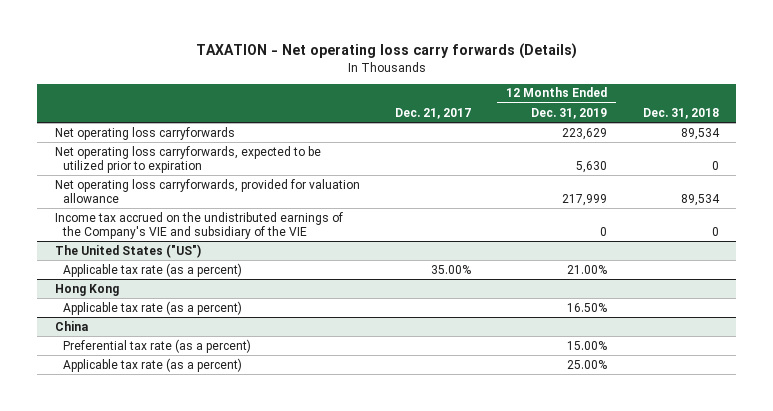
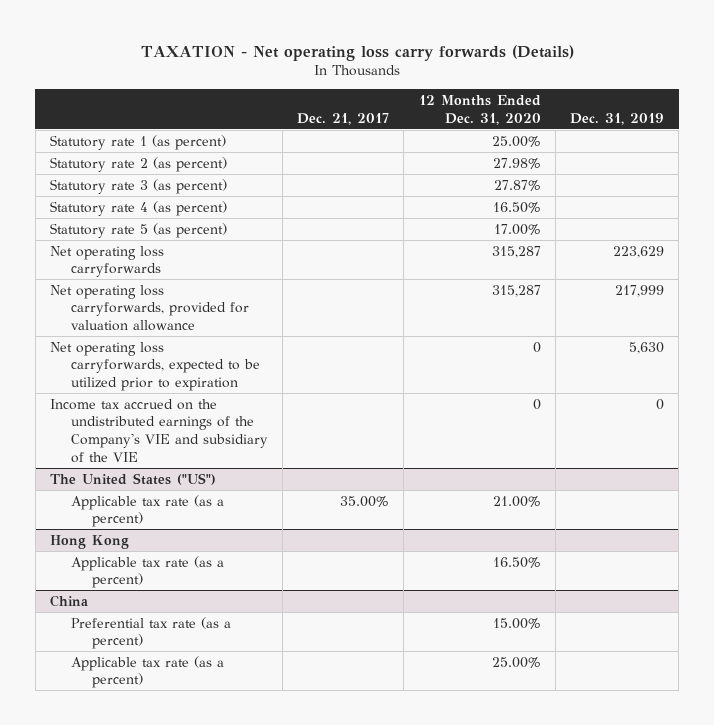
- | Dec. 21, 2017 | 12 Months Ended Dec. 31, 2019 | Dec. 31, 2018
+ | Dec. 21, 2017 | 12 Months Ended Dec. 31, 2020 | Dec. 31, 2019
+ Statutory rate 1 (as percent) | | 25.00% |
+ Statutory rate 2 (as percent) | | 27.98% |
+ Statutory rate 3 (as percent) | | 27.87% |
+ Statutory rate 4 (as percent) | | 16.50% |
+ Statutory rate 5 (as percent) | | 17.00% |
moved down: Net operating loss carryforwards, expected to be utilized prior to expiration | | 0 | 5,630

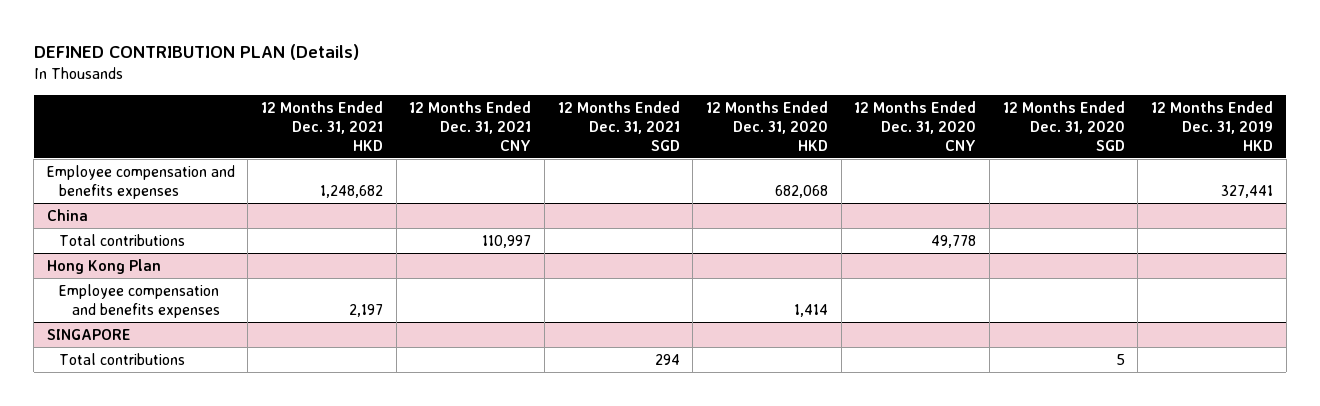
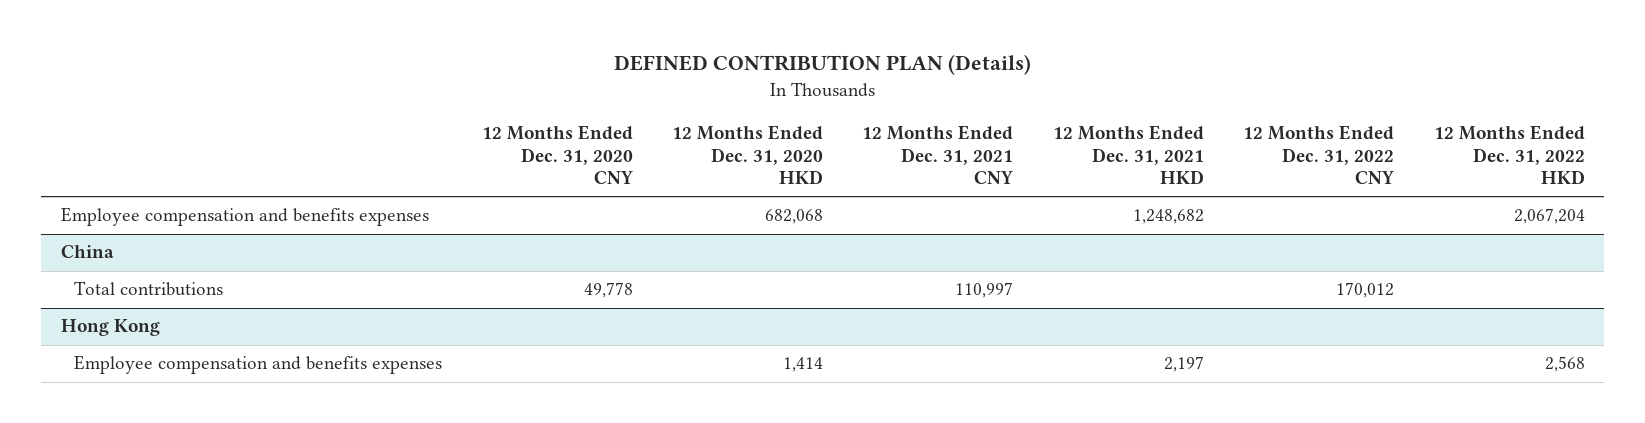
- | 12 Months Ended Dec. 31, 2021 HKD | 12 Months Ended Dec. 31, 2021 CNY | 12 Months Ended Dec. 31, 2021 SGD | 12 Months Ended Dec. 31, 2020 HKD | 12 Months Ended Dec. 31, 2020 CNY | 12 Months Ended Dec. 31, 2020 SGD | 12 Months Ended Dec. 31, 2019 HKD
+ | 12 Months Ended Dec. 31, 2020 CNY | 12 Months Ended Dec. 31, 2020 HKD | 12 Months Ended Dec. 31, 2021 CNY | 12 Months Ended Dec. 31, 2021 HKD | 12 Months Ended Dec. 31, 2022 CNY | 12 Months Ended Dec. 31, 2022 HKD
- Hong Kong Plan
+ Hong Kong
- SINGAPORE
- Total contributions | | | 294 | | | 5 |

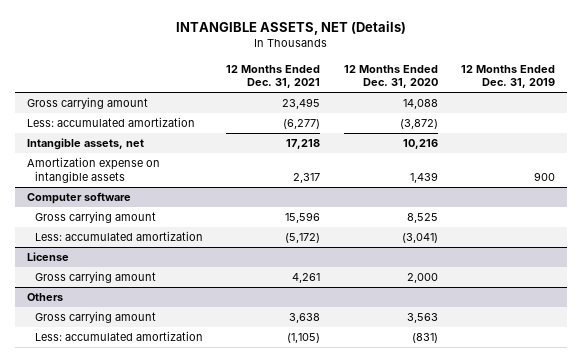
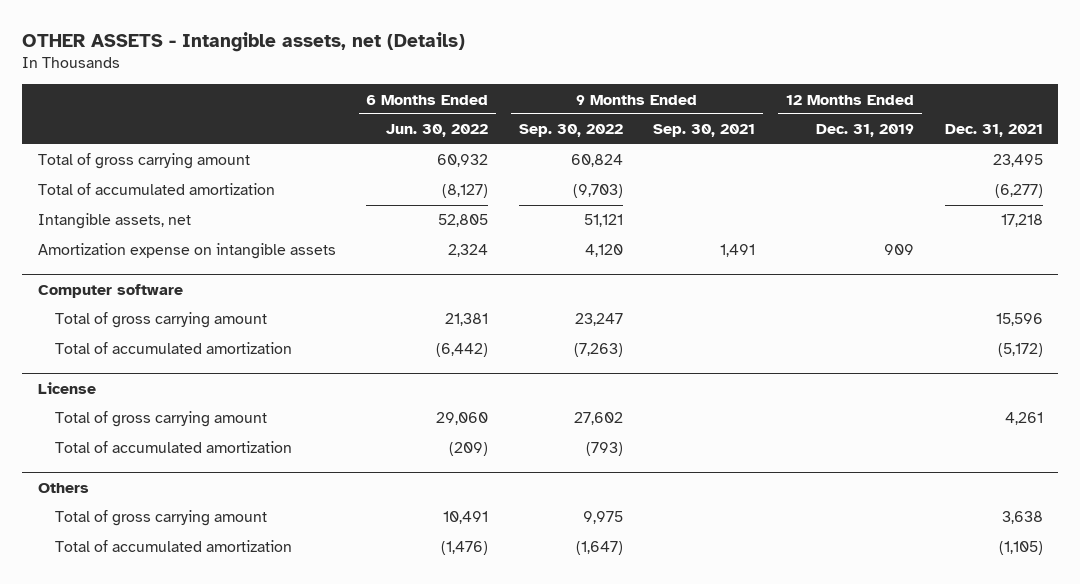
- INTANGIBLE ASSETS, NET (Details)
+ OTHER ASSETS - Intangible assets, net (Details)
- | 12 Months Ended Dec. 31, 2021 | 12 Months Ended Dec. 31, 2020 | 12 Months Ended Dec. 31, 2019
+ | 6 Months Ended Jun. 30, 2022 | 9 Months Ended Sep. 30, 2022 | 9 Months Ended Sep. 30, 2021 | 12 Months Ended Dec. 31, 2019 | Dec. 31, 2021
- Gross carrying amount | 23,495 | 14,088 |
- Less: accumulated amortization | (6,277) | (3,872) |
+ Total of gross carrying amount | 60,932 | 60,824 | | | 23,495
+ Total of accumulated amortization | (8,127) | (9,703) | | | (6,277)
- Amortization expense on intangible assets | 2,317 | 1,439 | 900
+ Amortization expense on intangible assets | 2,324 | 4,120 | 1,491 | 909 |
@ Computer software
- Gross carrying amount | 15,596 | 8,525 |
- Less: accumulated amortization | (5,172) | (3,041) |
+ Total of gross carrying amount | 21,381 | 23,247 | | | 15,596
+ Total of accumulated amortization | (6,442) | (7,263) | | | (5,172)
@ License
- Gross carrying amount | 4,261 | 2,000 |
+ Total of gross carrying amount | 29,060 | 27,602 | | | 4,261
+ Total of accumulated amortization | (209) | (793) | | |
@ Others
- Gross carrying amount | 3,638 | 3,563 |
- Less: accumulated amortization | (1,105) | (831) |
+ Total of gross carrying amount | 10,491 | 9,975 | | | 3,638
+ Total of accumulated amortization | (1,476) | (1,647) | | | (1,105)

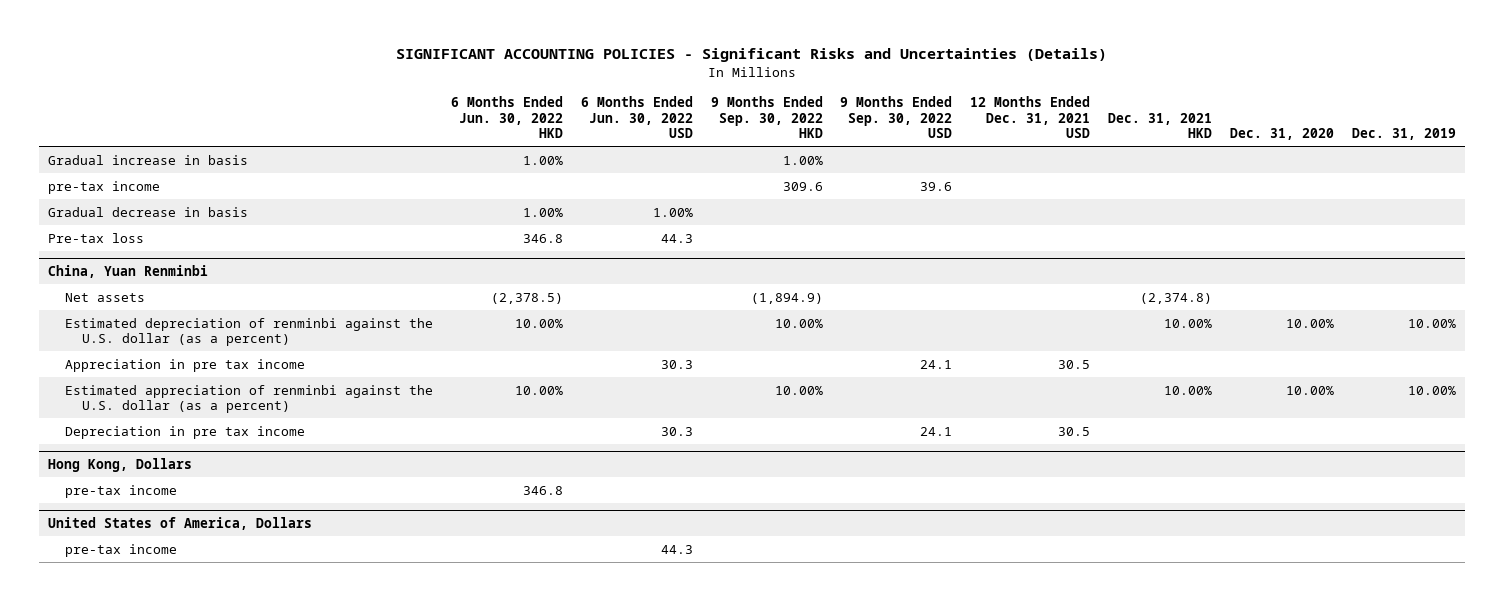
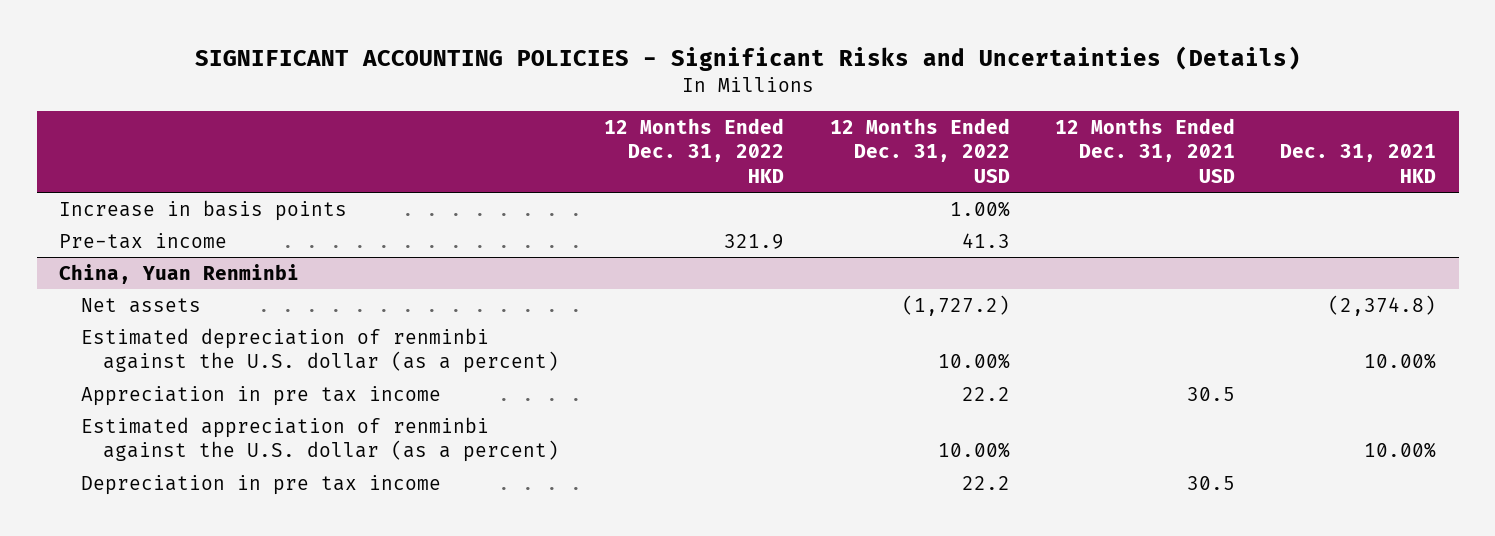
- | 6 Months Ended Jun. 30, 2022 HKD | 6 Months Ended Jun. 30, 2022 USD | 9 Months Ended Sep. 30, 2022 HKD | 9 Months Ended Sep. 30, 2022 USD | 12 Months Ended Dec. 31, 2021 USD | Dec. 31, 2021 HKD | Dec. 31, 2020 | Dec. 31, 2019
+ | 12 Months Ended Dec. 31, 2022 HKD | 12 Months Ended Dec. 31, 2022 USD | 12 Months Ended Dec. 31, 2021 USD | Dec. 31, 2021 HKD
- Gradual increase in basis | 1.00% | | 1.00% | | | | |
- pre-tax income | | | 309.6 | 39.6 | | | |
- Gradual decrease in basis | 1.00% | 1.00% | | | | | |
- Pre-tax loss | 346.8 | 44.3 | | | | | |
+ Increase in basis points | | 1.00% | |
+ Pre-tax income | 321.9 | 41.3 | |
- Hong Kong, Dollars
- pre-tax income | 346.8 | | | | | | |
- United States of America, Dollars
- pre-tax income | | 44.3 | | | | | |

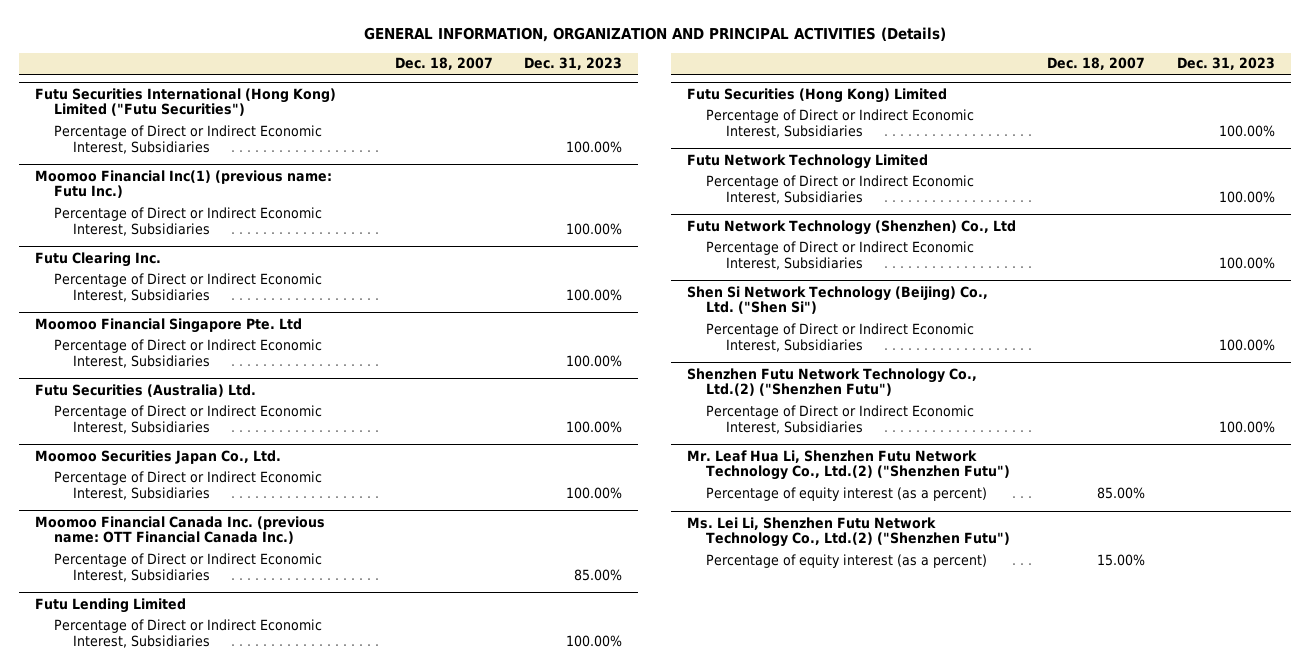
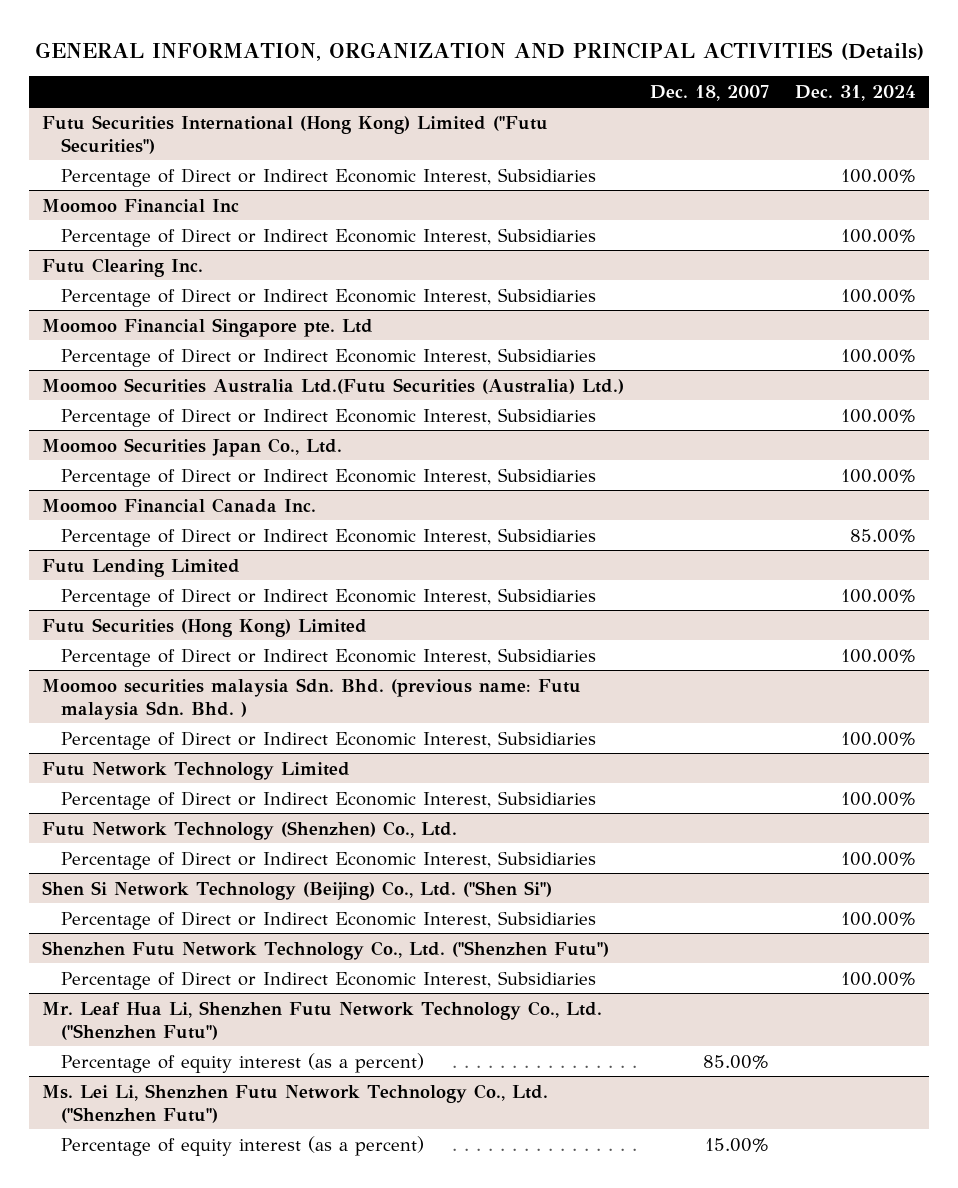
- | Dec. 18, 2007 | Dec. 31, 2023
+ | Dec. 18, 2007 | Dec. 31, 2024
- Moomoo Financial Inc(1) (previous name: Futu Inc.)
- Percentage of Direct or Indirect Economic Interest, Subsidiaries | | 100.00%
+ Moomoo Financial Inc
+ Percentage of Direct or Indirect Economic Interest, Subsidiaries | | 100.00%
- Moomoo Financial Singapore Pte. Ltd
+ Moomoo Financial Singapore pte. Ltd
- Futu Securities (Australia) Ltd.
- Percentage of Direct or Indirect Economic Interest, Subsidiaries | | 100.00%
+ Moomoo Securities Australia Ltd.(Futu Securities (Australia) Ltd.)
+ Percentage of Direct or Indirect Economic Interest, Subsidiaries | | 100.00%
- Moomoo Financial Canada Inc. (previous name: OTT Financial Canada Inc.)
+ Moomoo Financial Canada Inc.
+ Moomoo securities malaysia Sdn. Bhd. (previous name: Futu malaysia Sdn. Bhd. )
+ Percentage of Direct or Indirect Economic Interest, Subsidiaries | | 100.00%
- Futu Network Technology (Shenzhen) Co., Ltd
+ Futu Network Technology (Shenzhen) Co., Ltd.
- Shenzhen Futu Network Technology Co., Ltd.(2) ("Shenzhen Futu")
+ Shenzhen Futu Network Technology Co., Ltd. ("Shenzhen Futu")
- Mr. Leaf Hua Li, Shenzhen Futu Network Technology Co., Ltd.(2) ("Shenzhen Futu")
+ Mr. Leaf Hua Li, Shenzhen Futu Network Technology Co., Ltd. ("Shenzhen Futu")
- Ms. Lei Li, Shenzhen Futu Network Technology Co., Ltd.(2) ("Shenzhen Futu")
+ Ms. Lei Li, Shenzhen Futu Network Technology Co., Ltd. ("Shenzhen Futu")

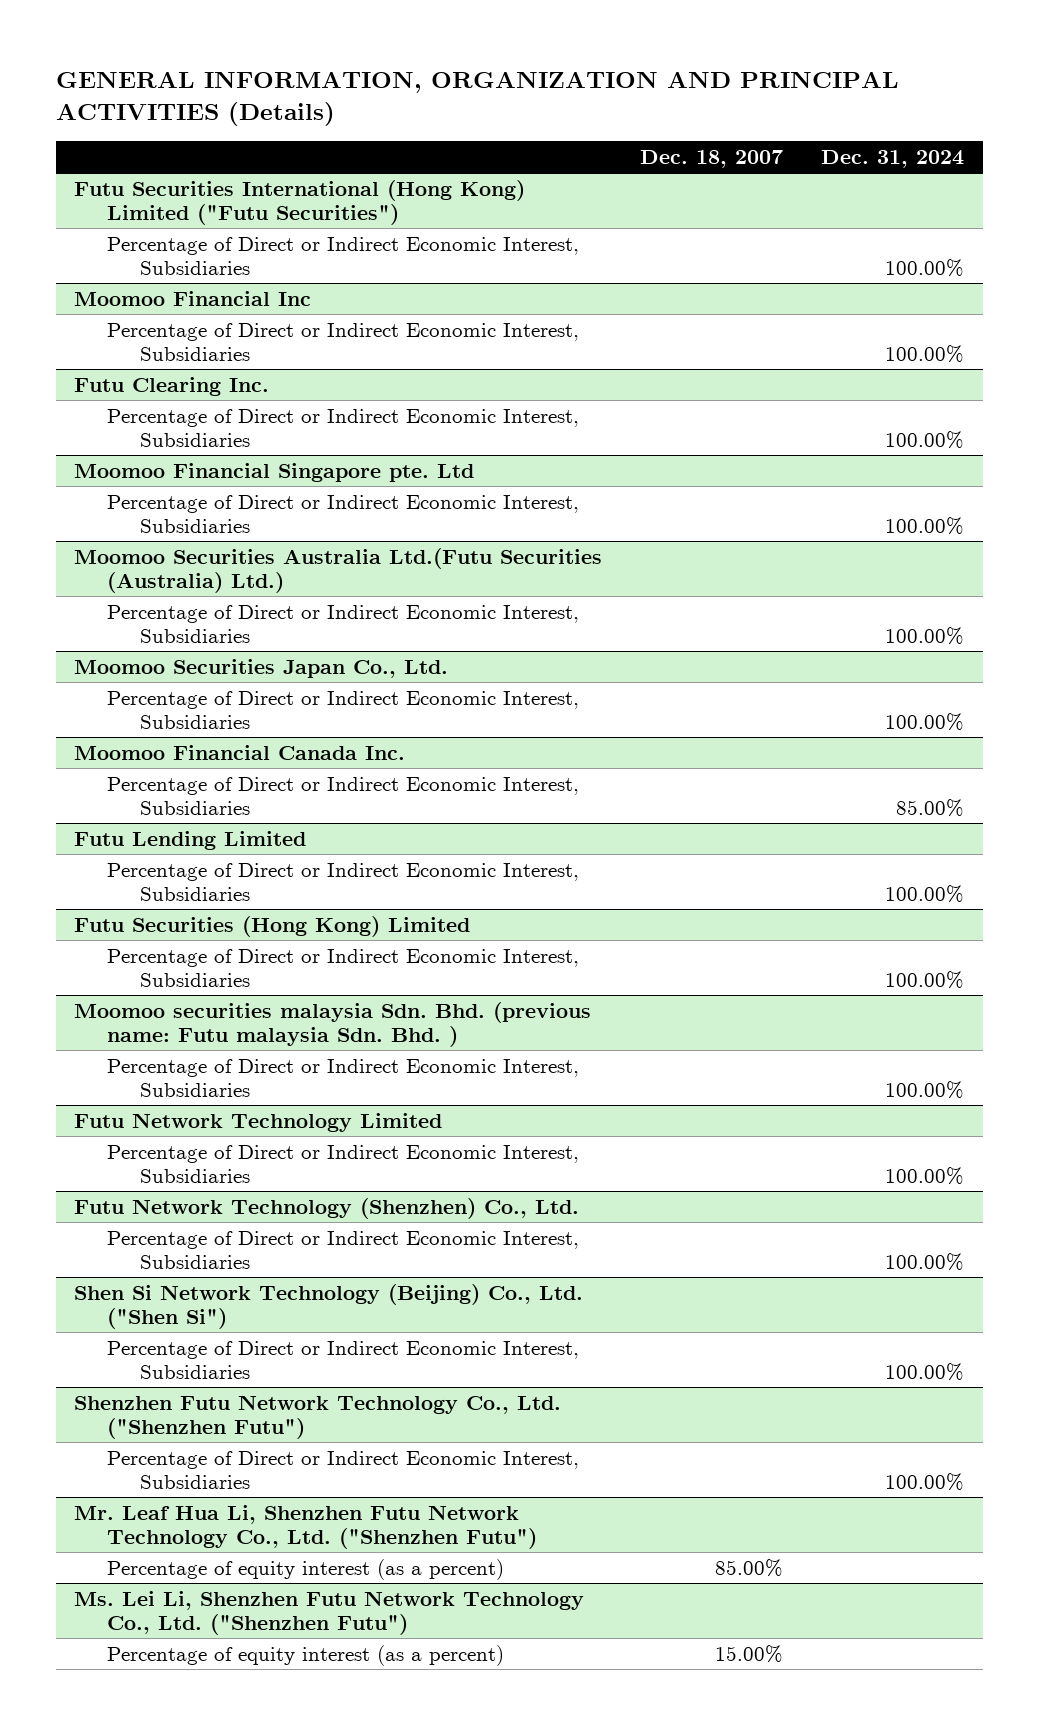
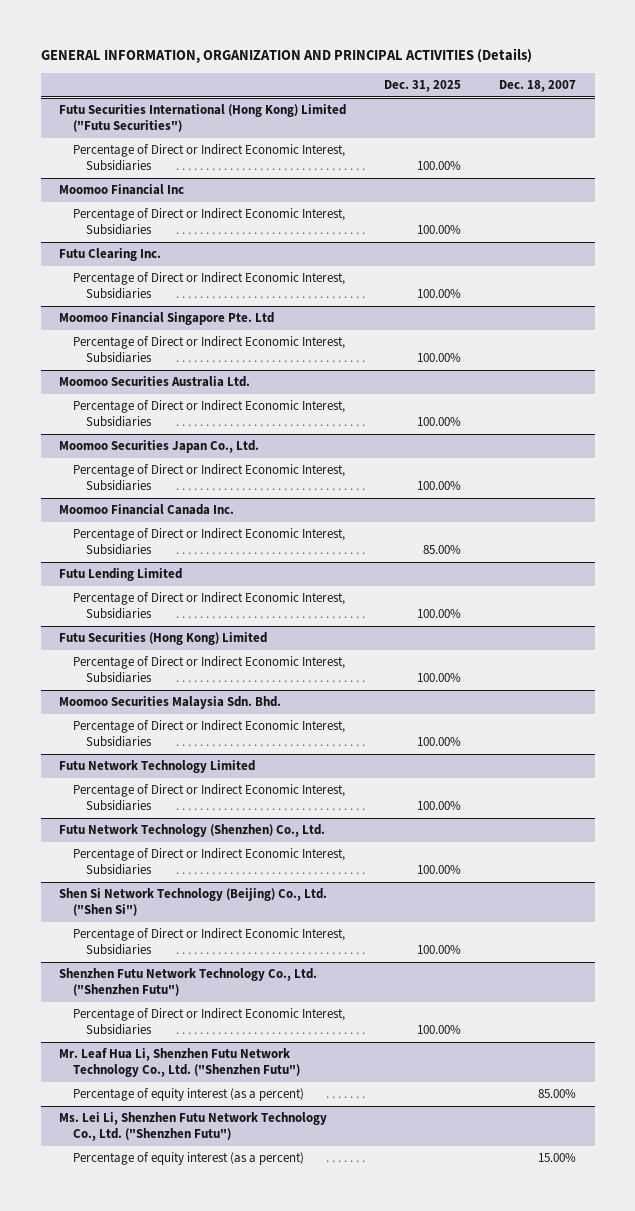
- | Dec. 18, 2007 | Dec. 31, 2024
+ | Dec. 31, 2025 | Dec. 18, 2007
- Moomoo Financial Singapore pte. Ltd
+ Moomoo Financial Singapore Pte. Ltd
- Moomoo Securities Australia Ltd.(Futu Securities (Australia) Ltd.)
+ Moomoo Securities Australia Ltd.
- Moomoo securities malaysia Sdn. Bhd. (previous name: Futu malaysia Sdn. Bhd. )
+ Moomoo Securities Malaysia Sdn. Bhd.

